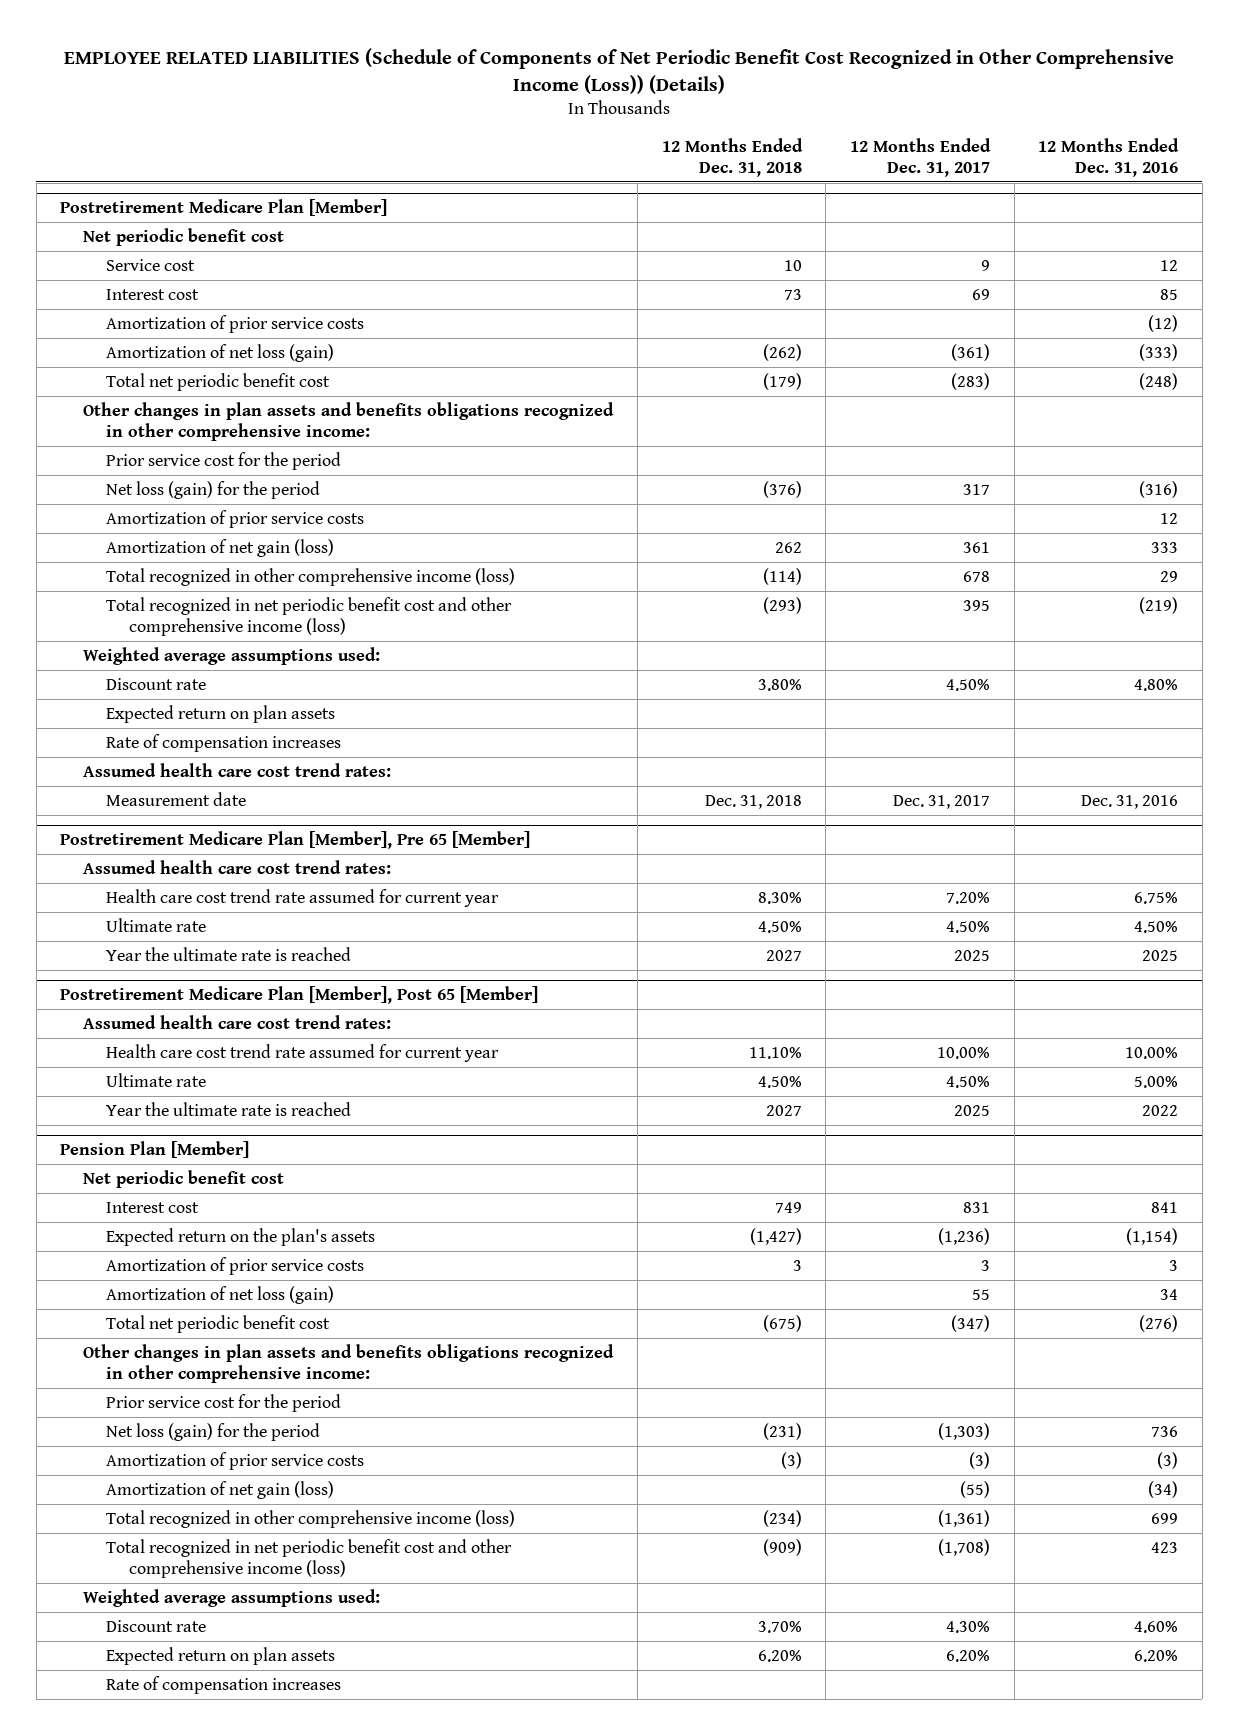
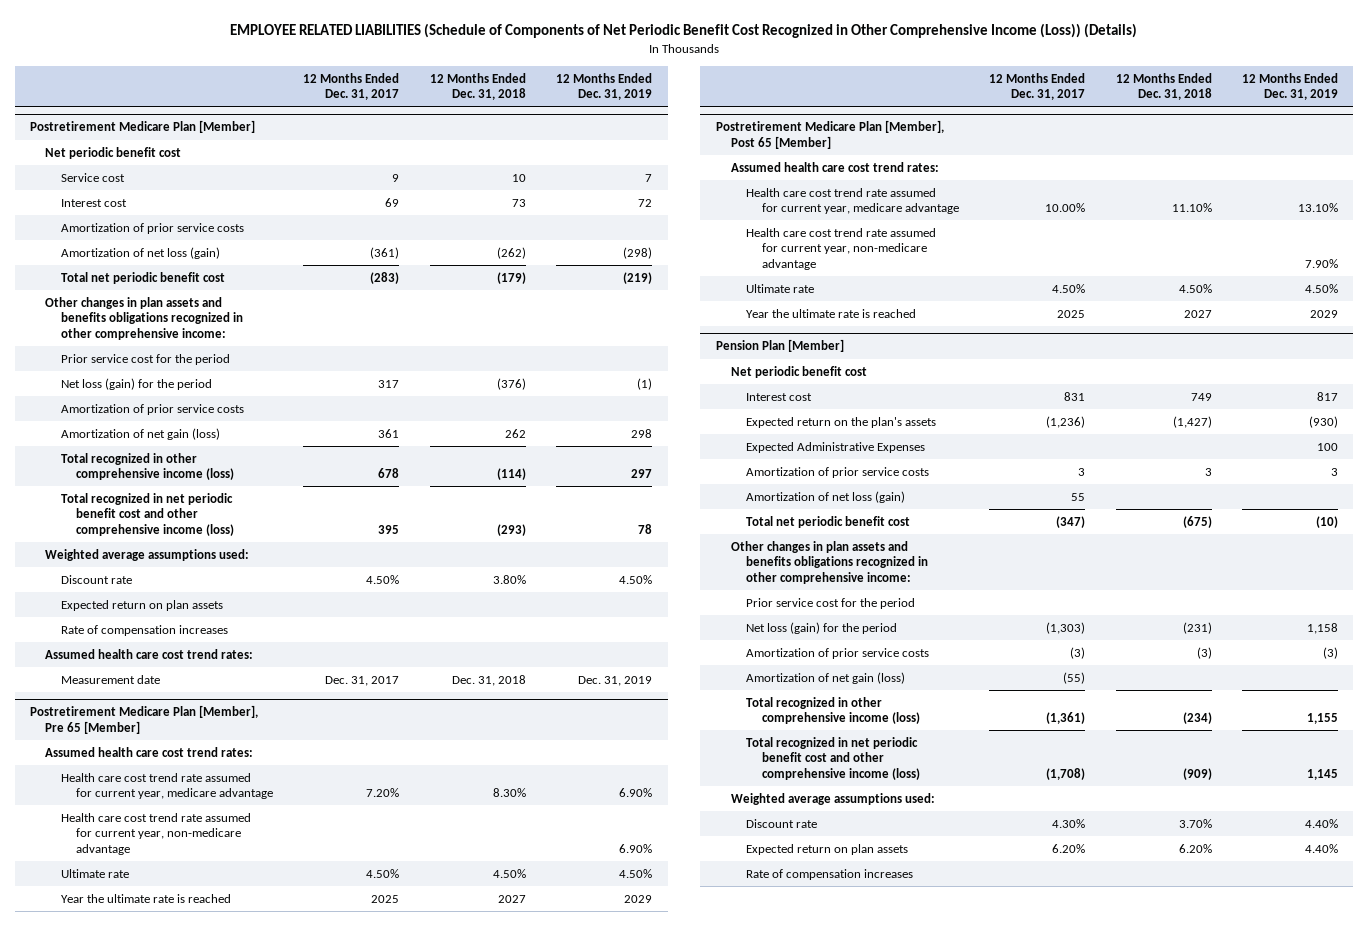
- | 12 Months Ended Dec. 31, 2018 | 12 Months Ended Dec. 31, 2017 | 12 Months Ended Dec. 31, 2016
+ | 12 Months Ended Dec. 31, 2017 | 12 Months Ended Dec. 31, 2018 | 12 Months Ended Dec. 31, 2019
@ Postretirement Medicare Plan [Member], Pre 65 [Member]
- Health care cost trend rate assumed for current year | 8.30% | 7.20% | 6.75%
+ Health care cost trend rate assumed for current year, medicare advantage | 7.20% | 8.30% | 6.90%
+ Health care cost trend rate assumed for current year, non-medicare advantage | | | 6.90%
@ Postretirement Medicare Plan [Member], Post 65 [Member]
- Health care cost trend rate assumed for current year | 11.10% | 10.00% | 10.00%
+ Health care cost trend rate assumed for current year, medicare advantage | 10.00% | 11.10% | 13.10%
+ Health care cost trend rate assumed for current year, non-medicare advantage | | | 7.90%
@ Pension Plan [Member]
+ Expected Administrative Expenses | | | 100

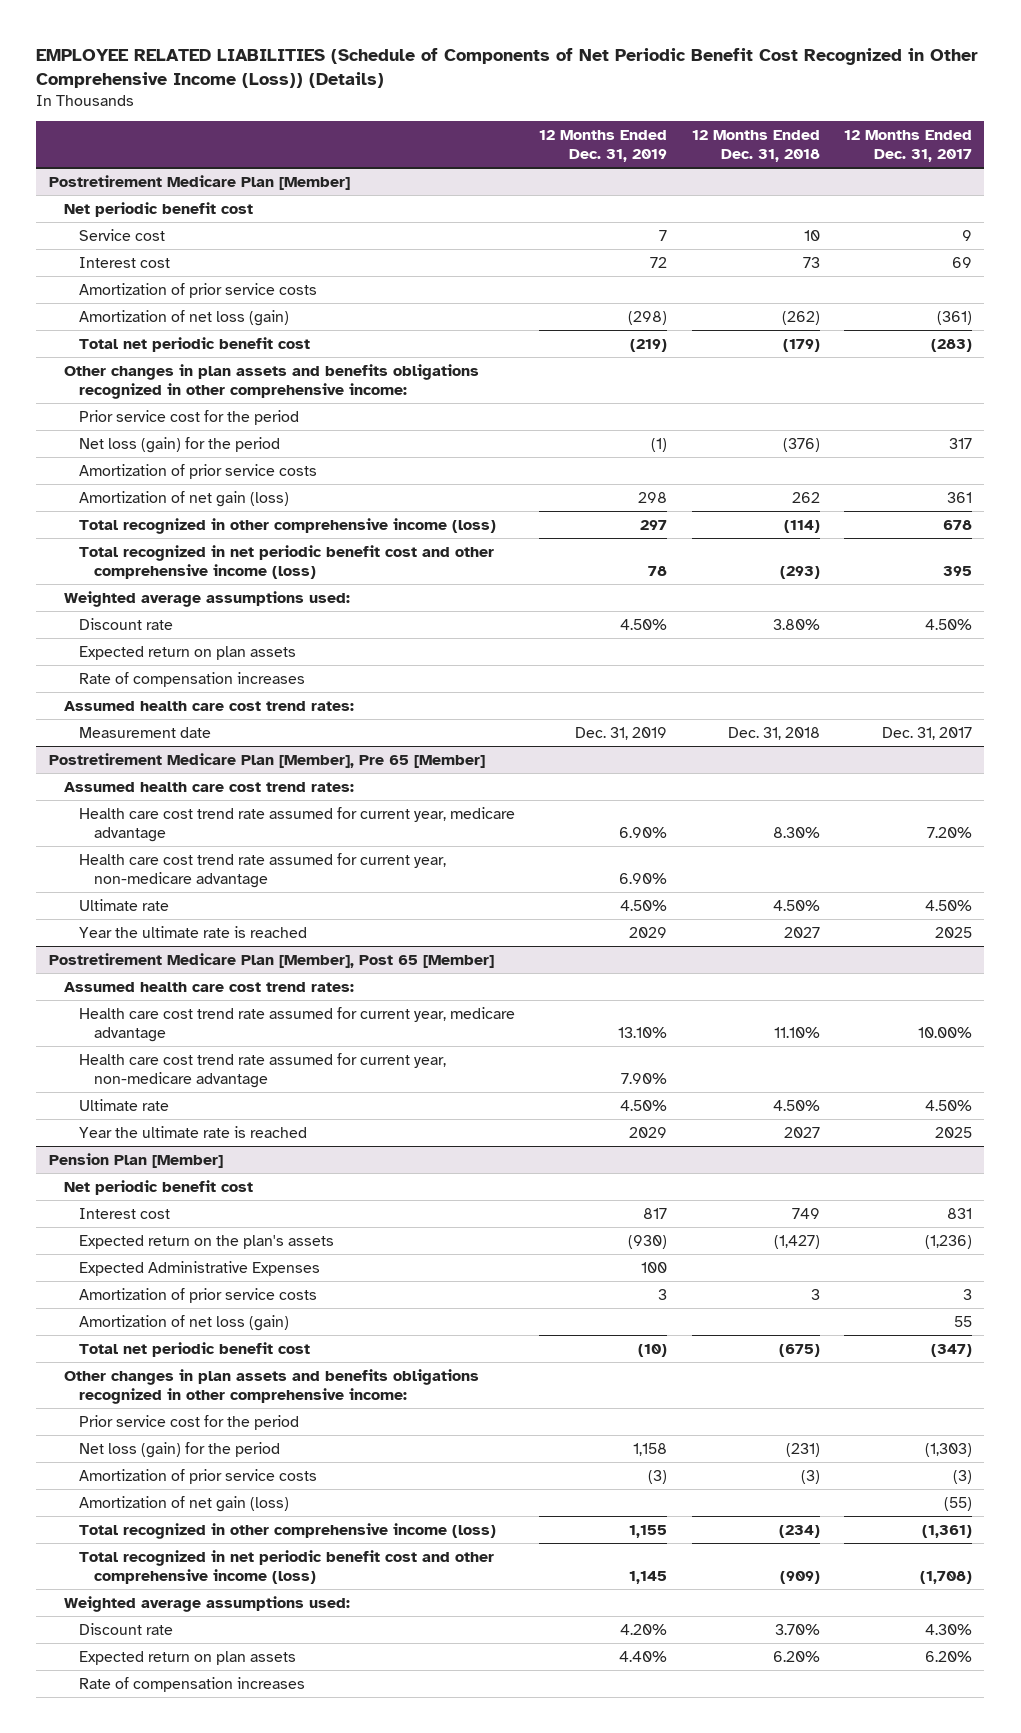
- | 12 Months Ended Dec. 31, 2017 | 12 Months Ended Dec. 31, 2018 | 12 Months Ended Dec. 31, 2019
+ | 12 Months Ended Dec. 31, 2019 | 12 Months Ended Dec. 31, 2018 | 12 Months Ended Dec. 31, 2017
@ Pension Plan [Member]
- Discount rate | 4.30% | 3.70% | 4.40%
+ Discount rate | 4.20% | 3.70% | 4.30%

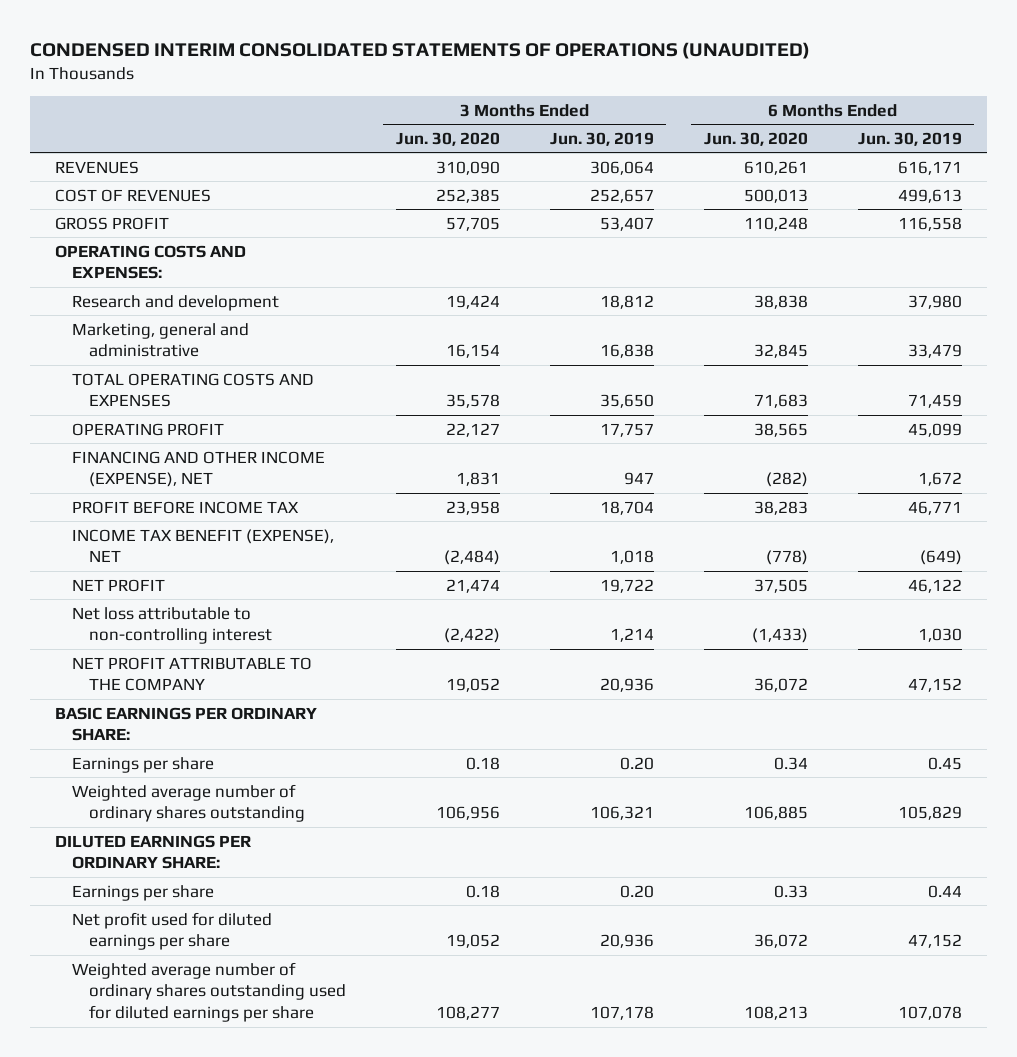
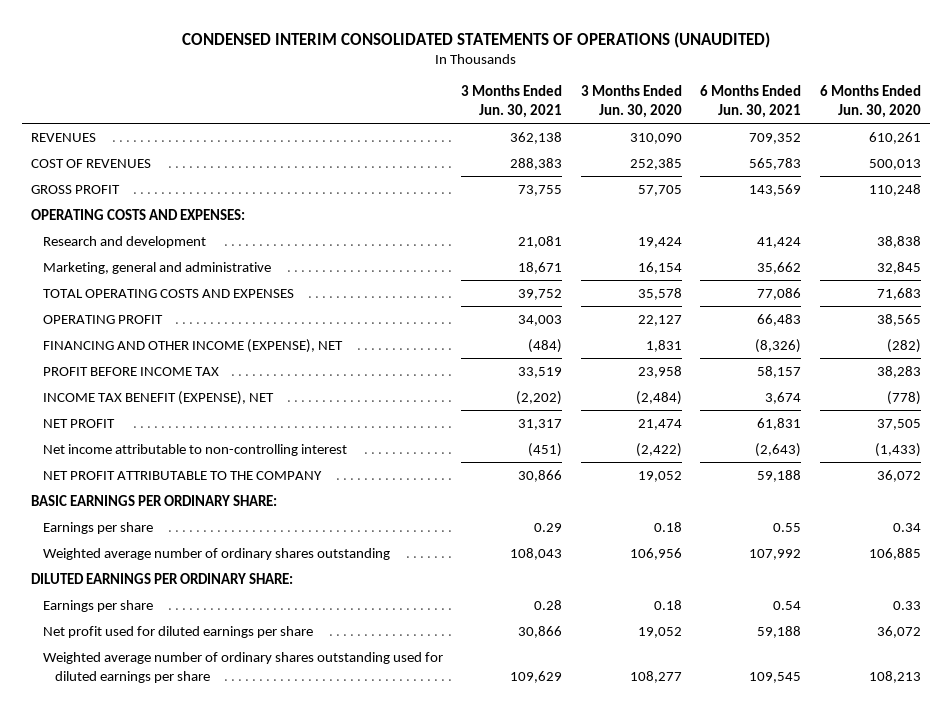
- | 3 Months Ended Jun. 30, 2020 | 3 Months Ended Jun. 30, 2019 | 6 Months Ended Jun. 30, 2020 | 6 Months Ended Jun. 30, 2019
+ | 3 Months Ended Jun. 30, 2021 | 3 Months Ended Jun. 30, 2020 | 6 Months Ended Jun. 30, 2021 | 6 Months Ended Jun. 30, 2020
- Net loss attributable to non-controlling interest | (2,422) | 1,214 | (1,433) | 1,030
+ Net income attributable to non-controlling interest | (451) | (2,422) | (2,643) | (1,433)

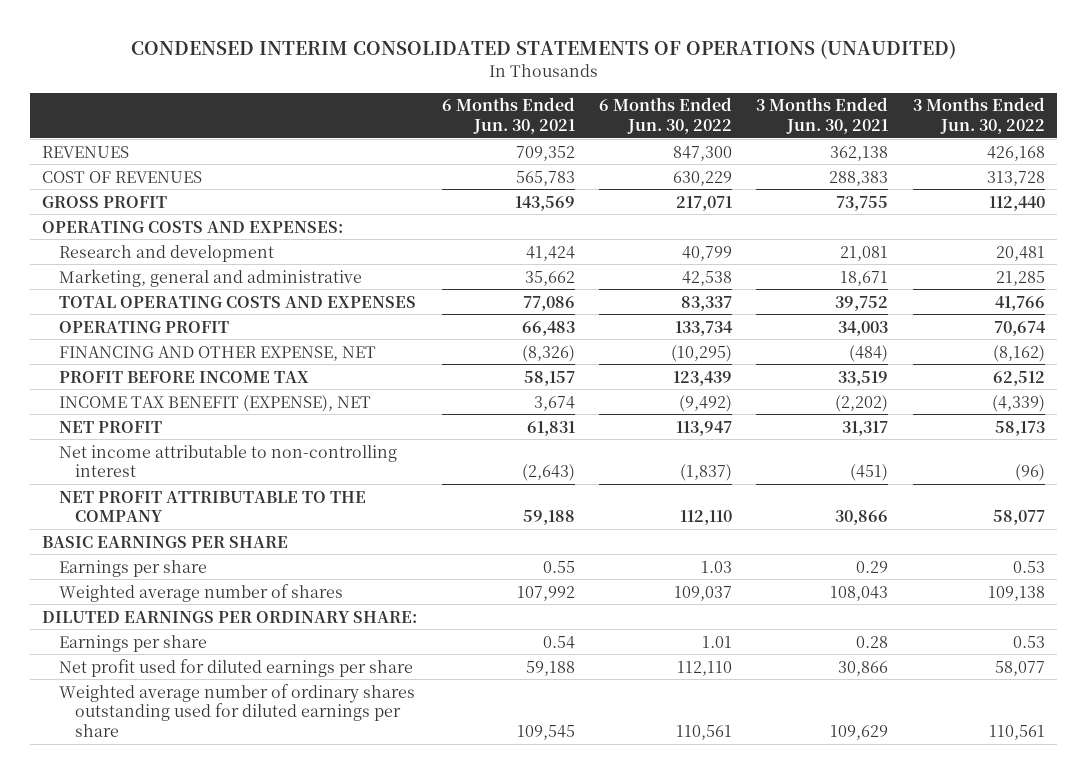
- | 3 Months Ended Jun. 30, 2021 | 3 Months Ended Jun. 30, 2020 | 6 Months Ended Jun. 30, 2021 | 6 Months Ended Jun. 30, 2020
+ | 6 Months Ended Jun. 30, 2021 | 6 Months Ended Jun. 30, 2022 | 3 Months Ended Jun. 30, 2021 | 3 Months Ended Jun. 30, 2022
- FINANCING AND OTHER INCOME (EXPENSE), NET | (484) | 1,831 | (8,326) | (282)
+ FINANCING AND OTHER EXPENSE, NET | (8,326) | (10,295) | (484) | (8,162)
- BASIC EARNINGS PER ORDINARY SHARE:
+ BASIC EARNINGS PER SHARE
- Weighted average number of ordinary shares outstanding | 108,043 | 106,956 | 107,992 | 106,885
+ Weighted average number of shares | 107,992 | 109,037 | 108,043 | 109,138

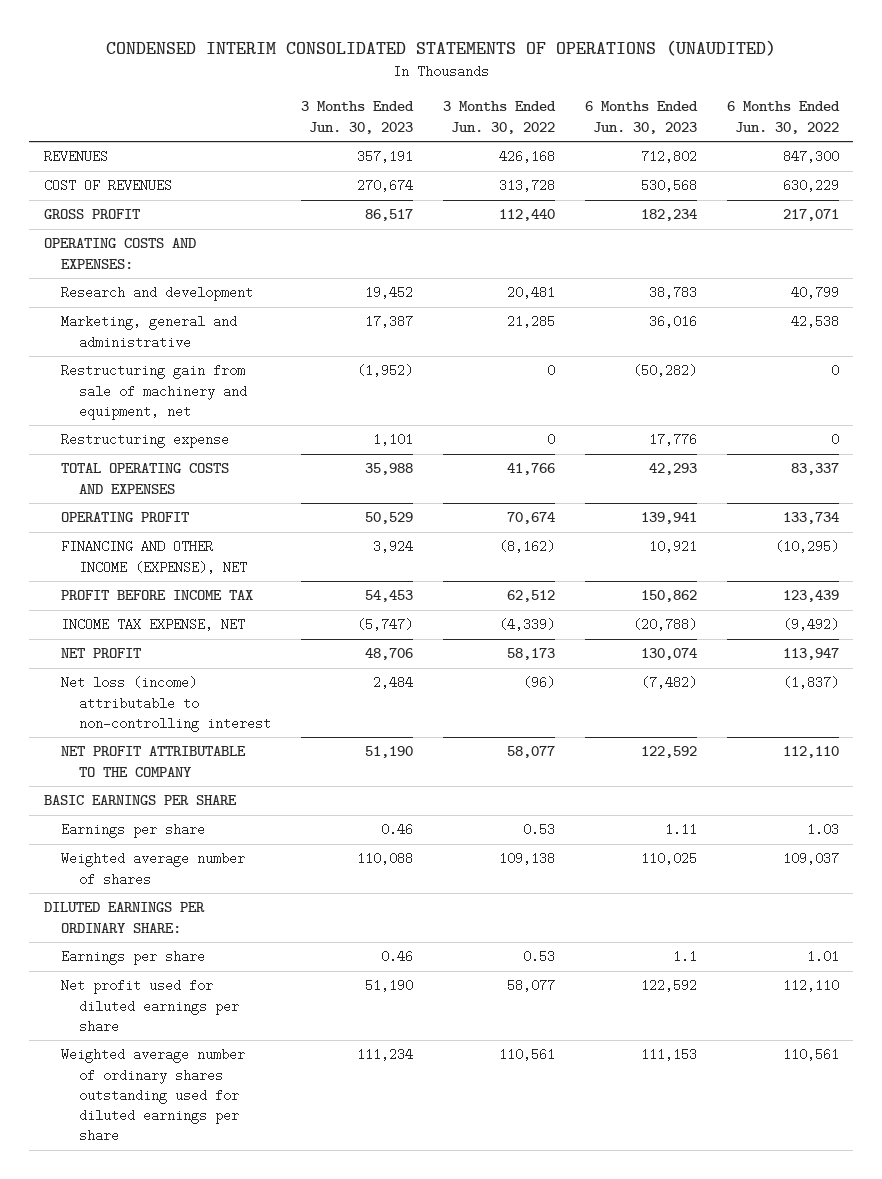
- | 6 Months Ended Jun. 30, 2021 | 6 Months Ended Jun. 30, 2022 | 3 Months Ended Jun. 30, 2021 | 3 Months Ended Jun. 30, 2022
+ | 3 Months Ended Jun. 30, 2023 | 3 Months Ended Jun. 30, 2022 | 6 Months Ended Jun. 30, 2023 | 6 Months Ended Jun. 30, 2022
+ Restructuring gain from sale of machinery and equipment, net | (1,952) | 0 | (50,282) | 0
+ Restructuring expense | 1,101 | 0 | 17,776 | 0
- FINANCING AND OTHER EXPENSE, NET | (8,326) | (10,295) | (484) | (8,162)
+ FINANCING AND OTHER INCOME (EXPENSE), NET | 3,924 | (8,162) | 10,921 | (10,295)
- INCOME TAX BENEFIT (EXPENSE), NET | 3,674 | (9,492) | (2,202) | (4,339)
+ INCOME TAX EXPENSE, NET | (5,747) | (4,339) | (20,788) | (9,492)
- Net income attributable to non-controlling interest | (2,643) | (1,837) | (451) | (96)
+ Net loss (income) attributable to non-controlling interest | 2,484 | (96) | (7,482) | (1,837)

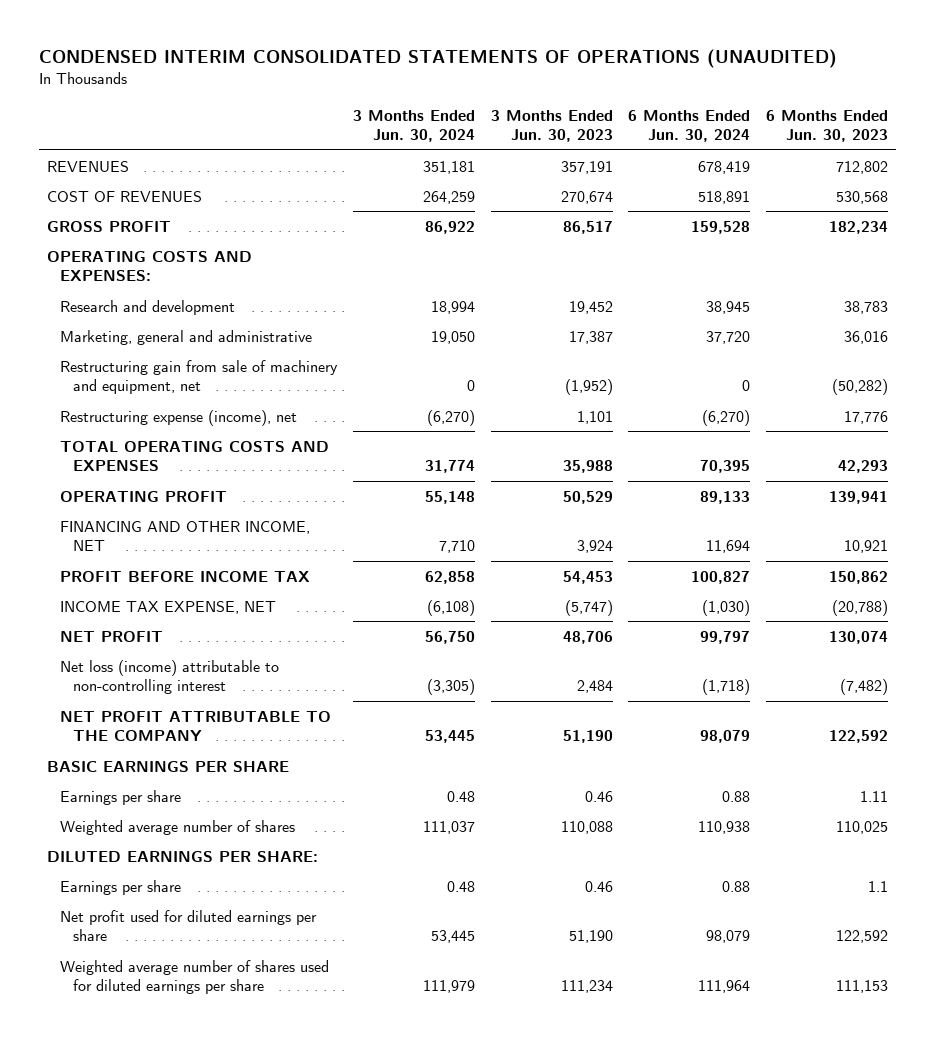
- | 3 Months Ended Jun. 30, 2023 | 3 Months Ended Jun. 30, 2022 | 6 Months Ended Jun. 30, 2023 | 6 Months Ended Jun. 30, 2022
+ | 3 Months Ended Jun. 30, 2024 | 3 Months Ended Jun. 30, 2023 | 6 Months Ended Jun. 30, 2024 | 6 Months Ended Jun. 30, 2023
- Restructuring expense | 1,101 | 0 | 17,776 | 0
+ Restructuring expense (income), net | (6,270) | 1,101 | (6,270) | 17,776
- FINANCING AND OTHER INCOME (EXPENSE), NET | 3,924 | (8,162) | 10,921 | (10,295)
+ FINANCING AND OTHER INCOME, NET | 7,710 | 3,924 | 11,694 | 10,921
- DILUTED EARNINGS PER ORDINARY SHARE:
+ DILUTED EARNINGS PER SHARE:
- Weighted average number of ordinary shares outstanding used for diluted earnings per share | 111,234 | 110,561 | 111,153 | 110,561
+ Weighted average number of shares used for diluted earnings per share | 111,979 | 111,234 | 111,964 | 111,153

